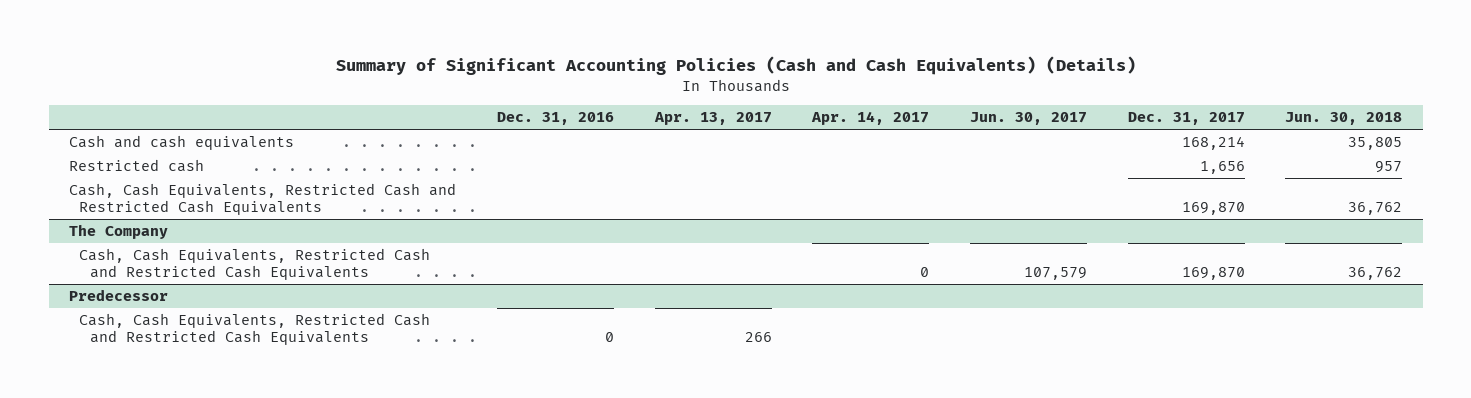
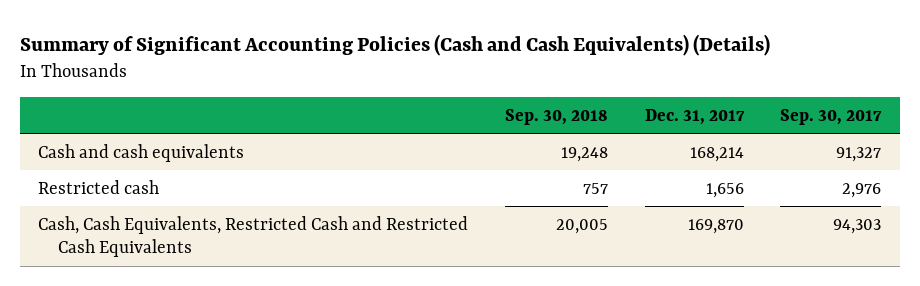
- | Dec. 31, 2016 | Apr. 13, 2017 | Apr. 14, 2017 | Jun. 30, 2017 | Dec. 31, 2017 | Jun. 30, 2018
+ | Sep. 30, 2018 | Dec. 31, 2017 | Sep. 30, 2017
- The Company
- Cash, Cash Equivalents, Restricted Cash and Restricted Cash Equivalents | | | 0 | 107,579 | 169,870 | 36,762
- Predecessor
- Cash, Cash Equivalents, Restricted Cash and Restricted Cash Equivalents | 0 | 266 | | | |

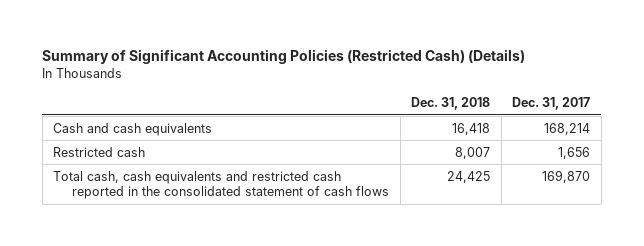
- Summary of Significant Accounting Policies (Cash and Cash Equivalents) (Details)
+ Summary of Significant Accounting Policies (Restricted Cash) (Details)
- | Sep. 30, 2018 | Dec. 31, 2017 | Sep. 30, 2017
+ | Dec. 31, 2018 | Dec. 31, 2017
- Cash, Cash Equivalents, Restricted Cash and Restricted Cash Equivalents | 20,005 | 169,870 | 94,303
+ Total cash, cash equivalents and restricted cash reported in the consolidated statement of cash flows | 24,425 | 169,870

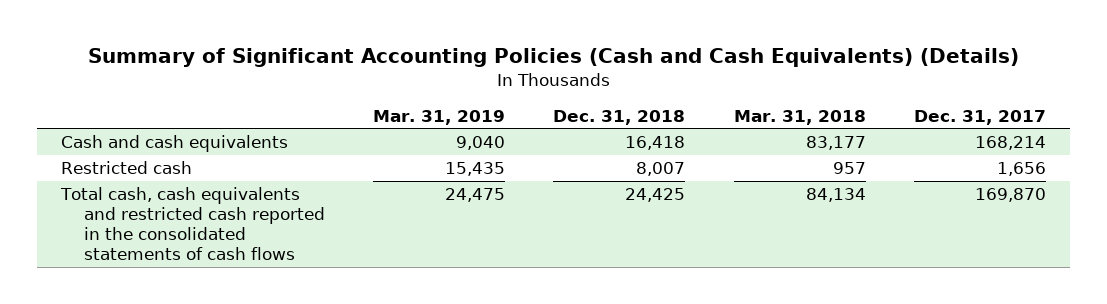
- Summary of Significant Accounting Policies (Restricted Cash) (Details)
+ Summary of Significant Accounting Policies (Cash and Cash Equivalents) (Details)
- | Dec. 31, 2018 | Dec. 31, 2017
+ | Mar. 31, 2019 | Dec. 31, 2018 | Mar. 31, 2018 | Dec. 31, 2017
- Total cash, cash equivalents and restricted cash reported in the consolidated statement of cash flows | 24,425 | 169,870
+ Total cash, cash equivalents and restricted cash reported in the consolidated statements of cash flows | 24,475 | 24,425 | 84,134 | 169,870

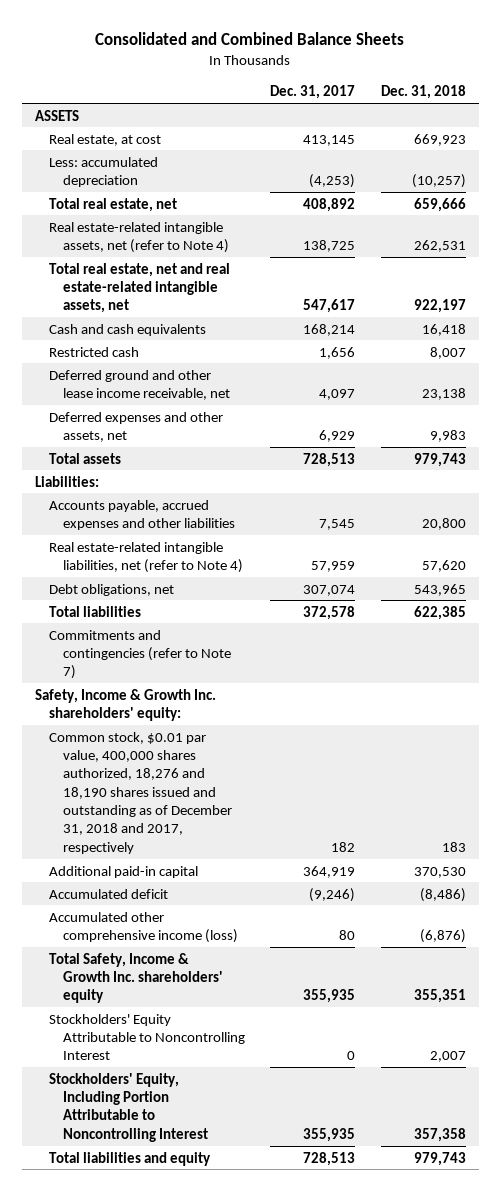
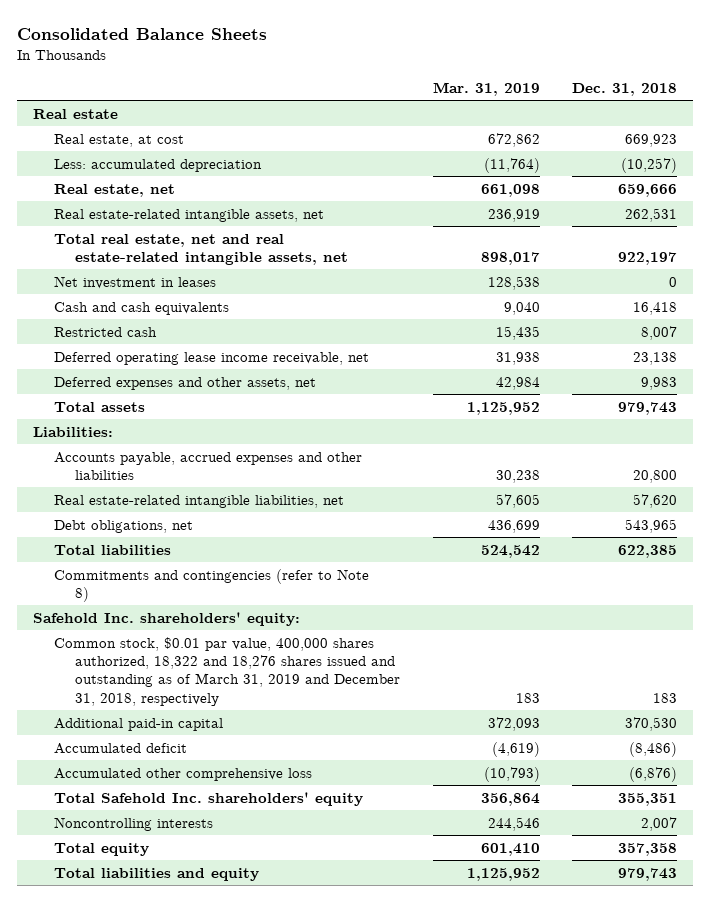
- Consolidated and Combined Balance Sheets
+ Consolidated Balance Sheets
- | Dec. 31, 2017 | Dec. 31, 2018
+ | Mar. 31, 2019 | Dec. 31, 2018
- ASSETS
+ Real estate
- Total real estate, net | 408,892 | 659,666
- Real estate-related intangible assets, net (refer to Note 4) | 138,725 | 262,531
+ Real estate, net | 661,098 | 659,666
+ Real estate-related intangible assets, net | 236,919 | 262,531
+ Net investment in leases | 128,538 | 0
- Deferred ground and other lease income receivable, net | 4,097 | 23,138
+ Deferred operating lease income receivable, net | 31,938 | 23,138
- Real estate-related intangible liabilities, net (refer to Note 4) | 57,959 | 57,620
+ Real estate-related intangible liabilities, net | 57,605 | 57,620
- Commitments and contingencies (refer to Note 7)
- Safety, Income & Growth Inc. shareholders' equity:
- Common stock, $0.01 par value, 400,000 shares authorized, 18,276 and 18,190 shares issued and outstanding as of December 31, 2018 and 2017, respectively | 182 | 183
+ Commitments and contingencies (refer to Note 8)
+ Safehold Inc. shareholders' equity:
+ Common stock, $0.01 par value, 400,000 shares authorized, 18,322 and 18,276 shares issued and outstanding as of March 31, 2019 and December 31, 2018, respectively | 183 | 183
- Accumulated other comprehensive income (loss) | 80 | (6,876)
- Total Safety, Income & Growth Inc. shareholders' equity | 355,935 | 355,351
- Stockholders' Equity Attributable to Noncontrolling Interest | 0 | 2,007
- Stockholders' Equity, Including Portion Attributable to Noncontrolling Interest | 355,935 | 357,358
+ Accumulated other comprehensive loss | (10,793) | (6,876)
+ Total Safehold Inc. shareholders' equity | 356,864 | 355,351
+ Noncontrolling interests | 244,546 | 2,007
+ Total equity | 601,410 | 357,358

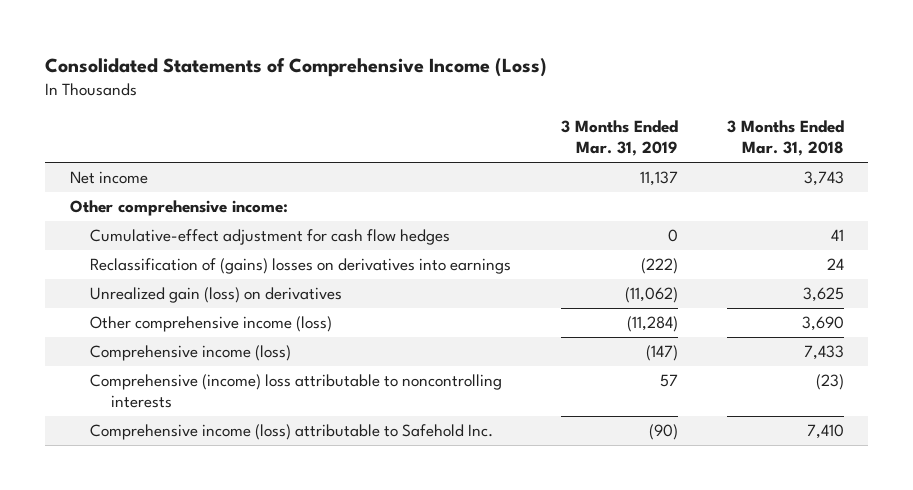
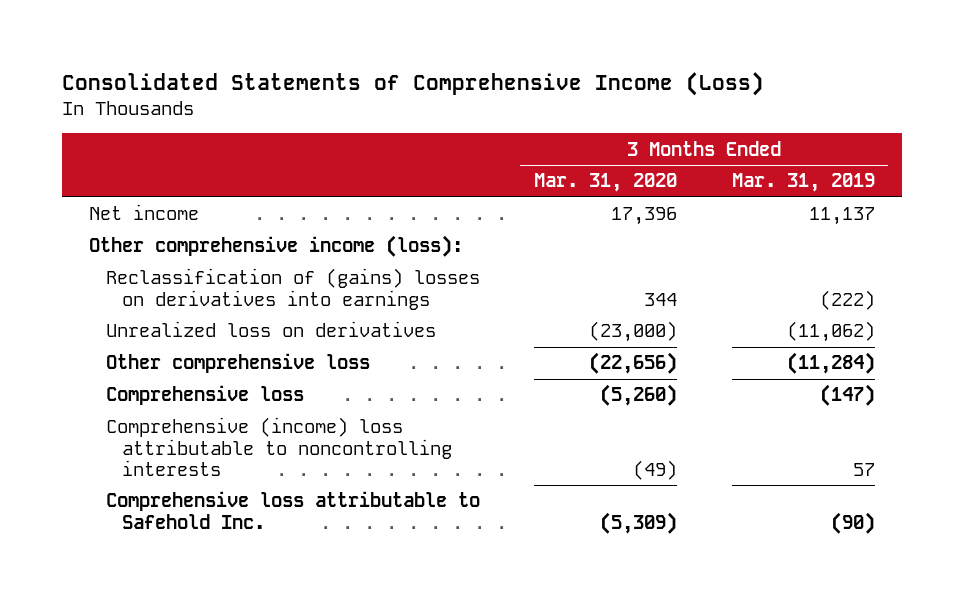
- | 3 Months Ended Mar. 31, 2019 | 3 Months Ended Mar. 31, 2018
+ | 3 Months Ended Mar. 31, 2020 | 3 Months Ended Mar. 31, 2019
- Other comprehensive income:
- Cumulative-effect adjustment for cash flow hedges | 0 | 41
+ Other comprehensive income (loss):
- Unrealized gain (loss) on derivatives | (11,062) | 3,625
- Other comprehensive income (loss) | (11,284) | 3,690
- Comprehensive income (loss) | (147) | 7,433
+ Unrealized loss on derivatives | (23,000) | (11,062)
+ Other comprehensive loss | (22,656) | (11,284)
+ Comprehensive loss | (5,260) | (147)
- Comprehensive income (loss) attributable to Safehold Inc. | (90) | 7,410
+ Comprehensive loss attributable to Safehold Inc. | (5,309) | (90)

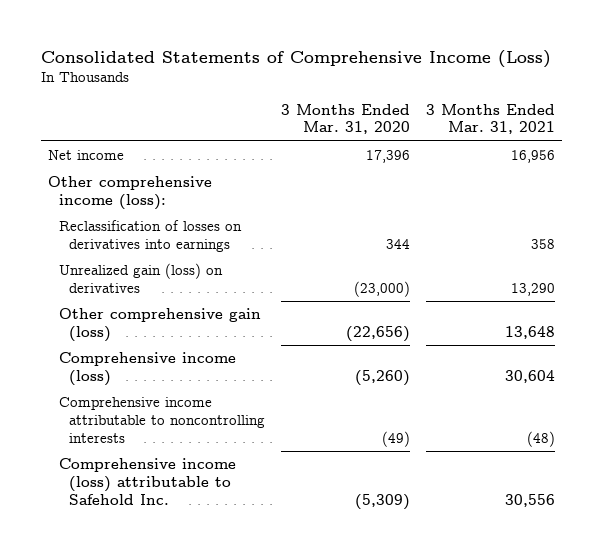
- | 3 Months Ended Mar. 31, 2020 | 3 Months Ended Mar. 31, 2019
+ | 3 Months Ended Mar. 31, 2020 | 3 Months Ended Mar. 31, 2021
- Reclassification of (gains) losses on derivatives into earnings | 344 | (222)
- Unrealized loss on derivatives | (23,000) | (11,062)
- Other comprehensive loss | (22,656) | (11,284)
- Comprehensive loss | (5,260) | (147)
- Comprehensive (income) loss attributable to noncontrolling interests | (49) | 57
- Comprehensive loss attributable to Safehold Inc. | (5,309) | (90)
+ Reclassification of losses on derivatives into earnings | 344 | 358
+ Unrealized gain (loss) on derivatives | (23,000) | 13,290
+ Other comprehensive gain (loss) | (22,656) | 13,648
+ Comprehensive income (loss) | (5,260) | 30,604
+ Comprehensive income attributable to noncontrolling interests | (49) | (48)
+ Comprehensive income (loss) attributable to Safehold Inc. | (5,309) | 30,556

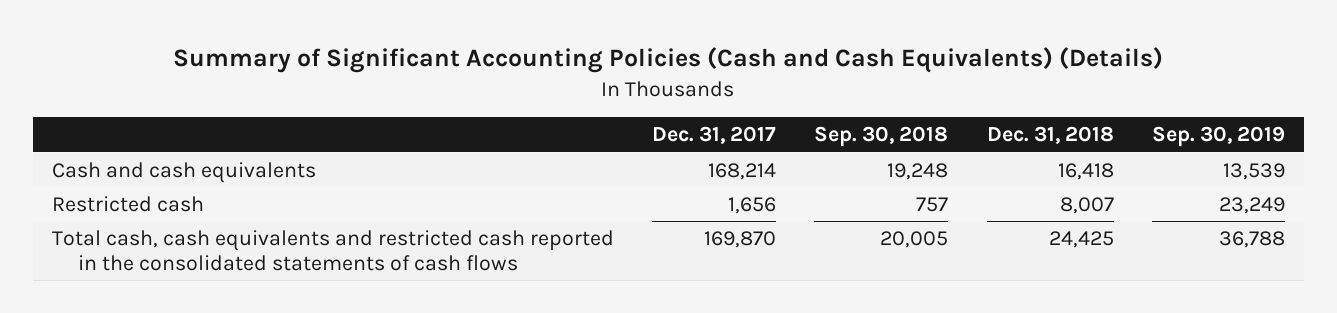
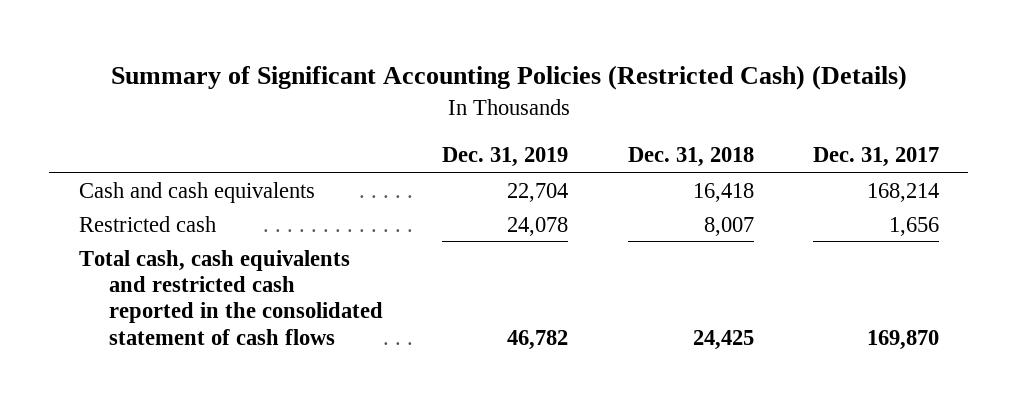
- Summary of Significant Accounting Policies (Cash and Cash Equivalents) (Details)
+ Summary of Significant Accounting Policies (Restricted Cash) (Details)
- | Dec. 31, 2017 | Sep. 30, 2018 | Dec. 31, 2018 | Sep. 30, 2019
+ | Dec. 31, 2019 | Dec. 31, 2018 | Dec. 31, 2017
- Total cash, cash equivalents and restricted cash reported in the consolidated statements of cash flows | 169,870 | 20,005 | 24,425 | 36,788
+ Total cash, cash equivalents and restricted cash reported in the consolidated statement of cash flows | 46,782 | 24,425 | 169,870

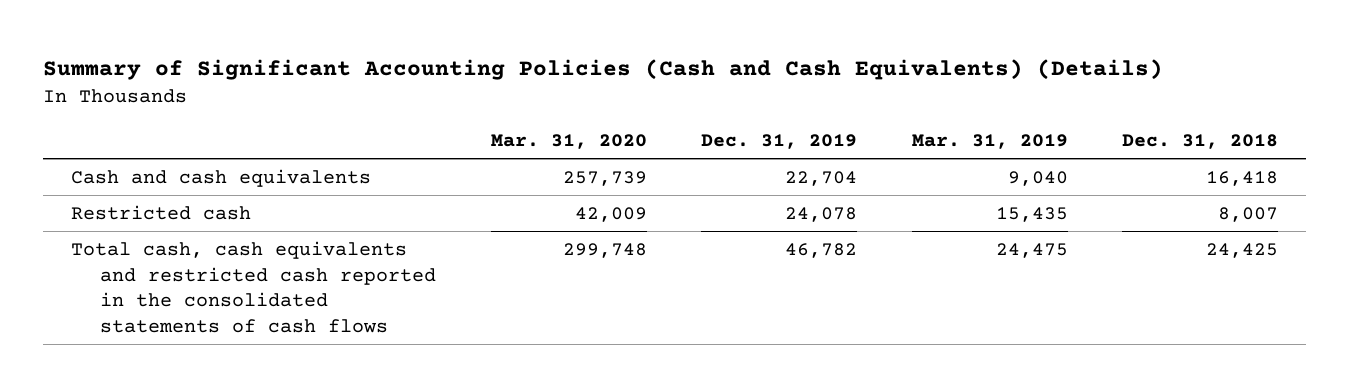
- Summary of Significant Accounting Policies (Restricted Cash) (Details)
+ Summary of Significant Accounting Policies (Cash and Cash Equivalents) (Details)
- | Dec. 31, 2019 | Dec. 31, 2018 | Dec. 31, 2017
+ | Mar. 31, 2020 | Dec. 31, 2019 | Mar. 31, 2019 | Dec. 31, 2018
- Total cash, cash equivalents and restricted cash reported in the consolidated statement of cash flows | 46,782 | 24,425 | 169,870
+ Total cash, cash equivalents and restricted cash reported in the consolidated statements of cash flows | 299,748 | 46,782 | 24,475 | 24,425

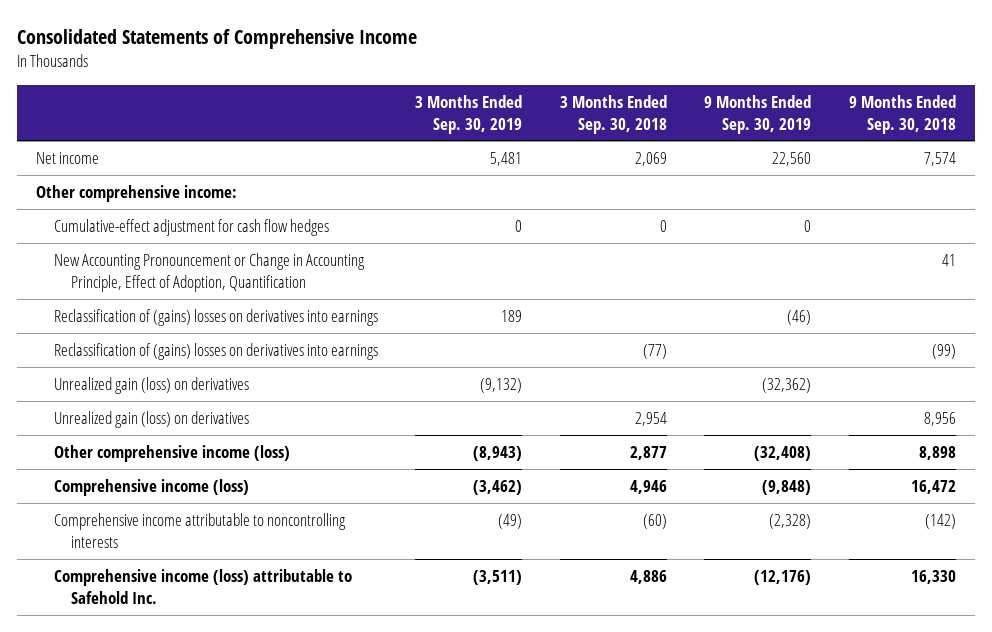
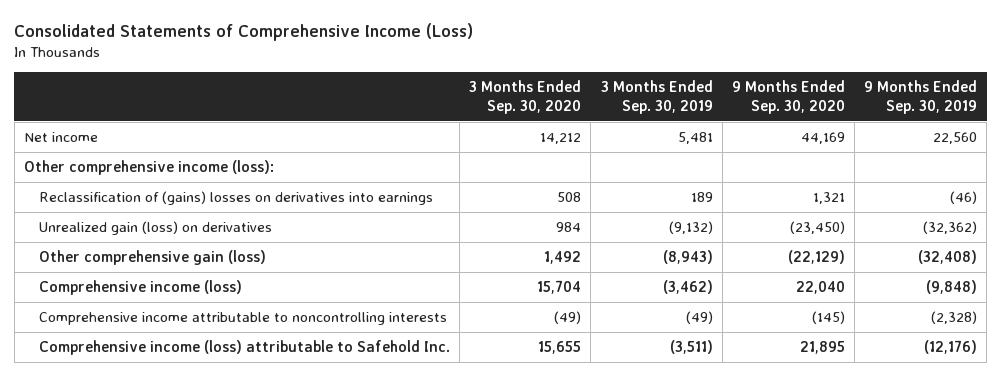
- Consolidated Statements of Comprehensive Income
+ Consolidated Statements of Comprehensive Income (Loss)
- | 3 Months Ended Sep. 30, 2019 | 3 Months Ended Sep. 30, 2018 | 9 Months Ended Sep. 30, 2019 | 9 Months Ended Sep. 30, 2018
+ | 3 Months Ended Sep. 30, 2020 | 3 Months Ended Sep. 30, 2019 | 9 Months Ended Sep. 30, 2020 | 9 Months Ended Sep. 30, 2019
- Other comprehensive income:
- Cumulative-effect adjustment for cash flow hedges | 0 | 0 | 0 |
- New Accounting Pronouncement or Change in Accounting Principle, Effect of Adoption, Quantification | | | | 41
+ Other comprehensive income (loss):
- Reclassification of (gains) losses on derivatives into earnings | | (77) | | (99)
- Unrealized gain (loss) on derivatives | | 2,954 | | 8,956
- Other comprehensive income (loss) | (8,943) | 2,877 | (32,408) | 8,898
+ Other comprehensive gain (loss) | 1,492 | (8,943) | (22,129) | (32,408)

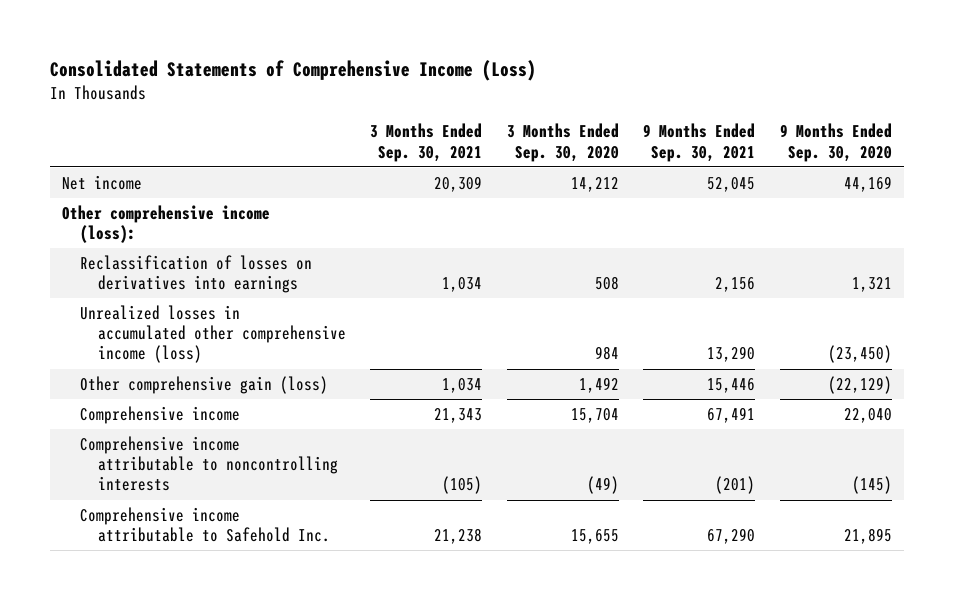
- | 3 Months Ended Sep. 30, 2020 | 3 Months Ended Sep. 30, 2019 | 9 Months Ended Sep. 30, 2020 | 9 Months Ended Sep. 30, 2019
+ | 3 Months Ended Sep. 30, 2021 | 3 Months Ended Sep. 30, 2020 | 9 Months Ended Sep. 30, 2021 | 9 Months Ended Sep. 30, 2020
- Reclassification of (gains) losses on derivatives into earnings | 508 | 189 | 1,321 | (46)
- Unrealized gain (loss) on derivatives | 984 | (9,132) | (23,450) | (32,362)
+ Reclassification of losses on derivatives into earnings | 1,034 | 508 | 2,156 | 1,321
+ Unrealized losses in accumulated other comprehensive income (loss) | | 984 | 13,290 | (23,450)
- Comprehensive income (loss) | 15,704 | (3,462) | 22,040 | (9,848)
+ Comprehensive income | 21,343 | 15,704 | 67,491 | 22,040
- Comprehensive income (loss) attributable to Safehold Inc. | 15,655 | (3,511) | 21,895 | (12,176)
+ Comprehensive income attributable to Safehold Inc. | 21,238 | 15,655 | 67,290 | 21,895

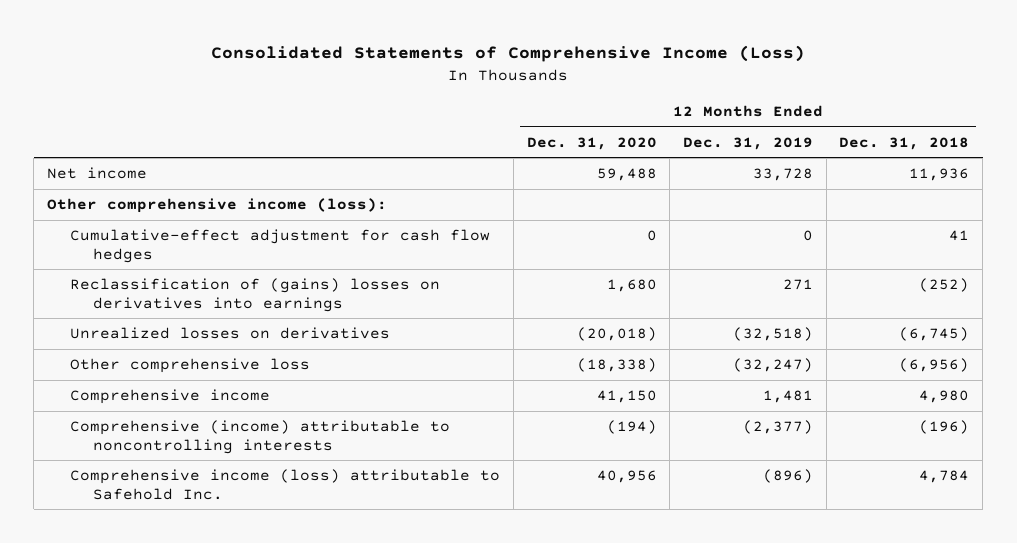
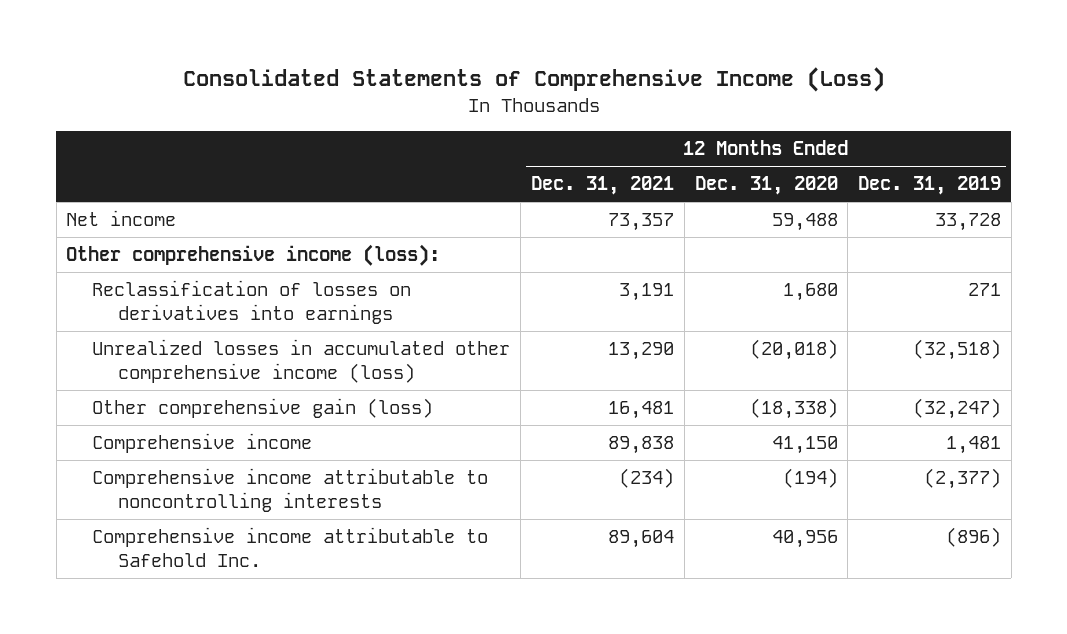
- | 12 Months Ended Dec. 31, 2020 | 12 Months Ended Dec. 31, 2019 | 12 Months Ended Dec. 31, 2018
+ | 12 Months Ended Dec. 31, 2021 | 12 Months Ended Dec. 31, 2020 | 12 Months Ended Dec. 31, 2019
- Cumulative-effect adjustment for cash flow hedges | 0 | 0 | 41
- Reclassification of (gains) losses on derivatives into earnings | 1,680 | 271 | (252)
- Unrealized losses on derivatives | (20,018) | (32,518) | (6,745)
- Other comprehensive loss | (18,338) | (32,247) | (6,956)
+ Reclassification of losses on derivatives into earnings | 3,191 | 1,680 | 271
+ Unrealized losses in accumulated other comprehensive income (loss) | 13,290 | (20,018) | (32,518)
+ Other comprehensive gain (loss) | 16,481 | (18,338) | (32,247)
- Comprehensive (income) attributable to noncontrolling interests | (194) | (2,377) | (196)
- Comprehensive income (loss) attributable to Safehold Inc. | 40,956 | (896) | 4,784
+ Comprehensive income attributable to noncontrolling interests | (234) | (194) | (2,377)
+ Comprehensive income attributable to Safehold Inc. | 89,604 | 40,956 | (896)

